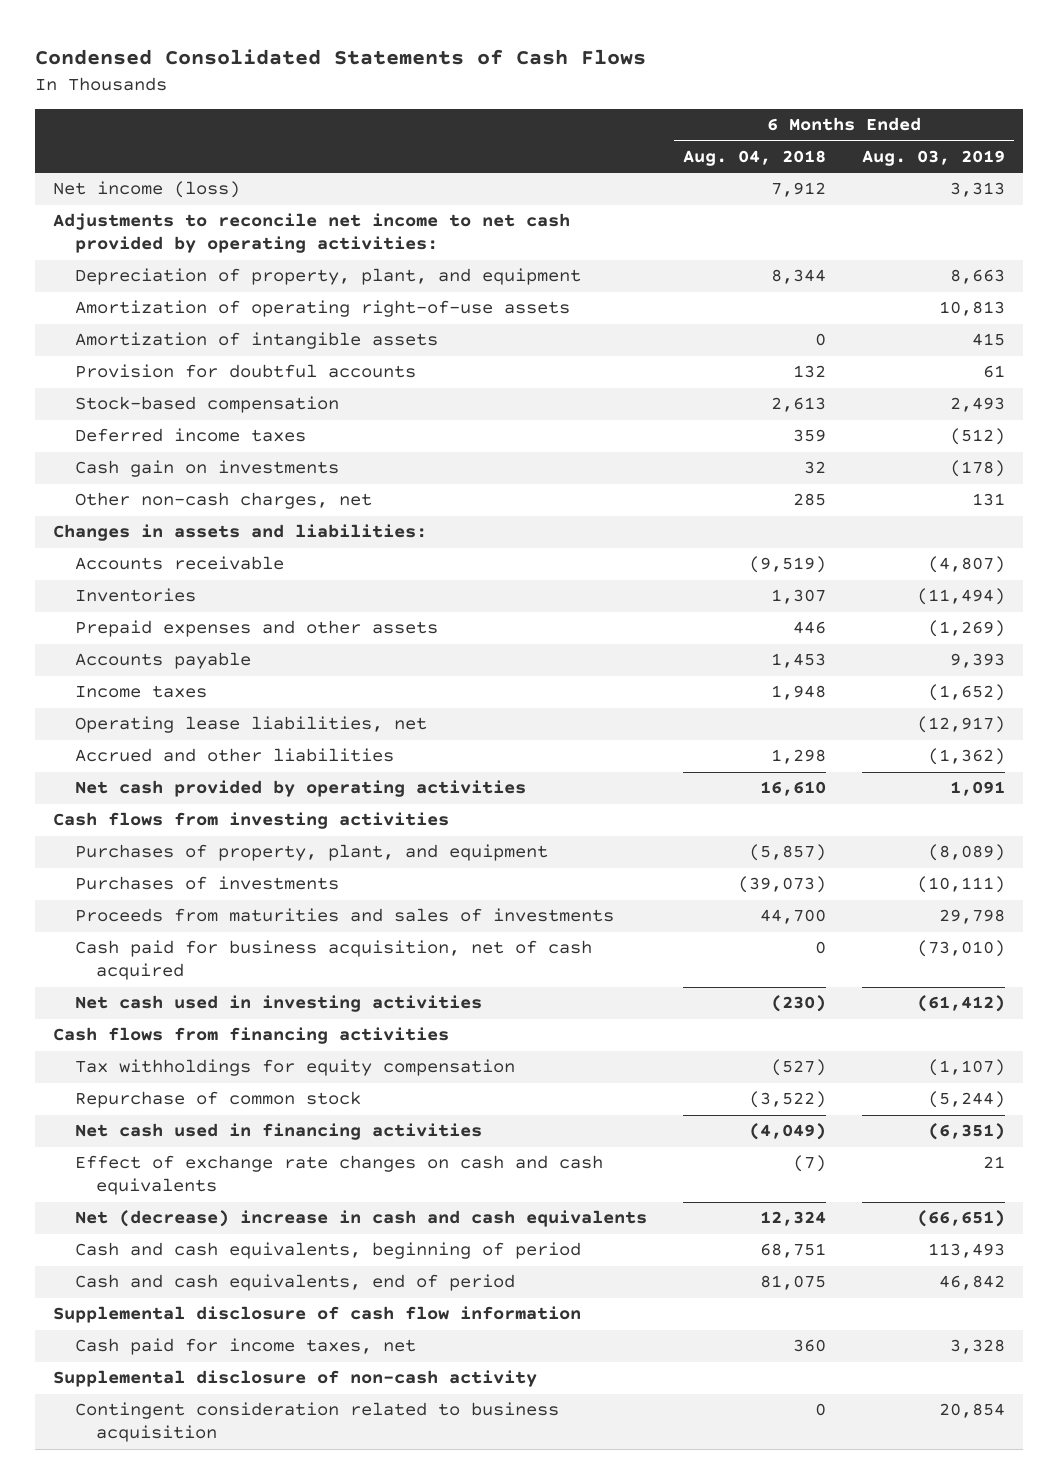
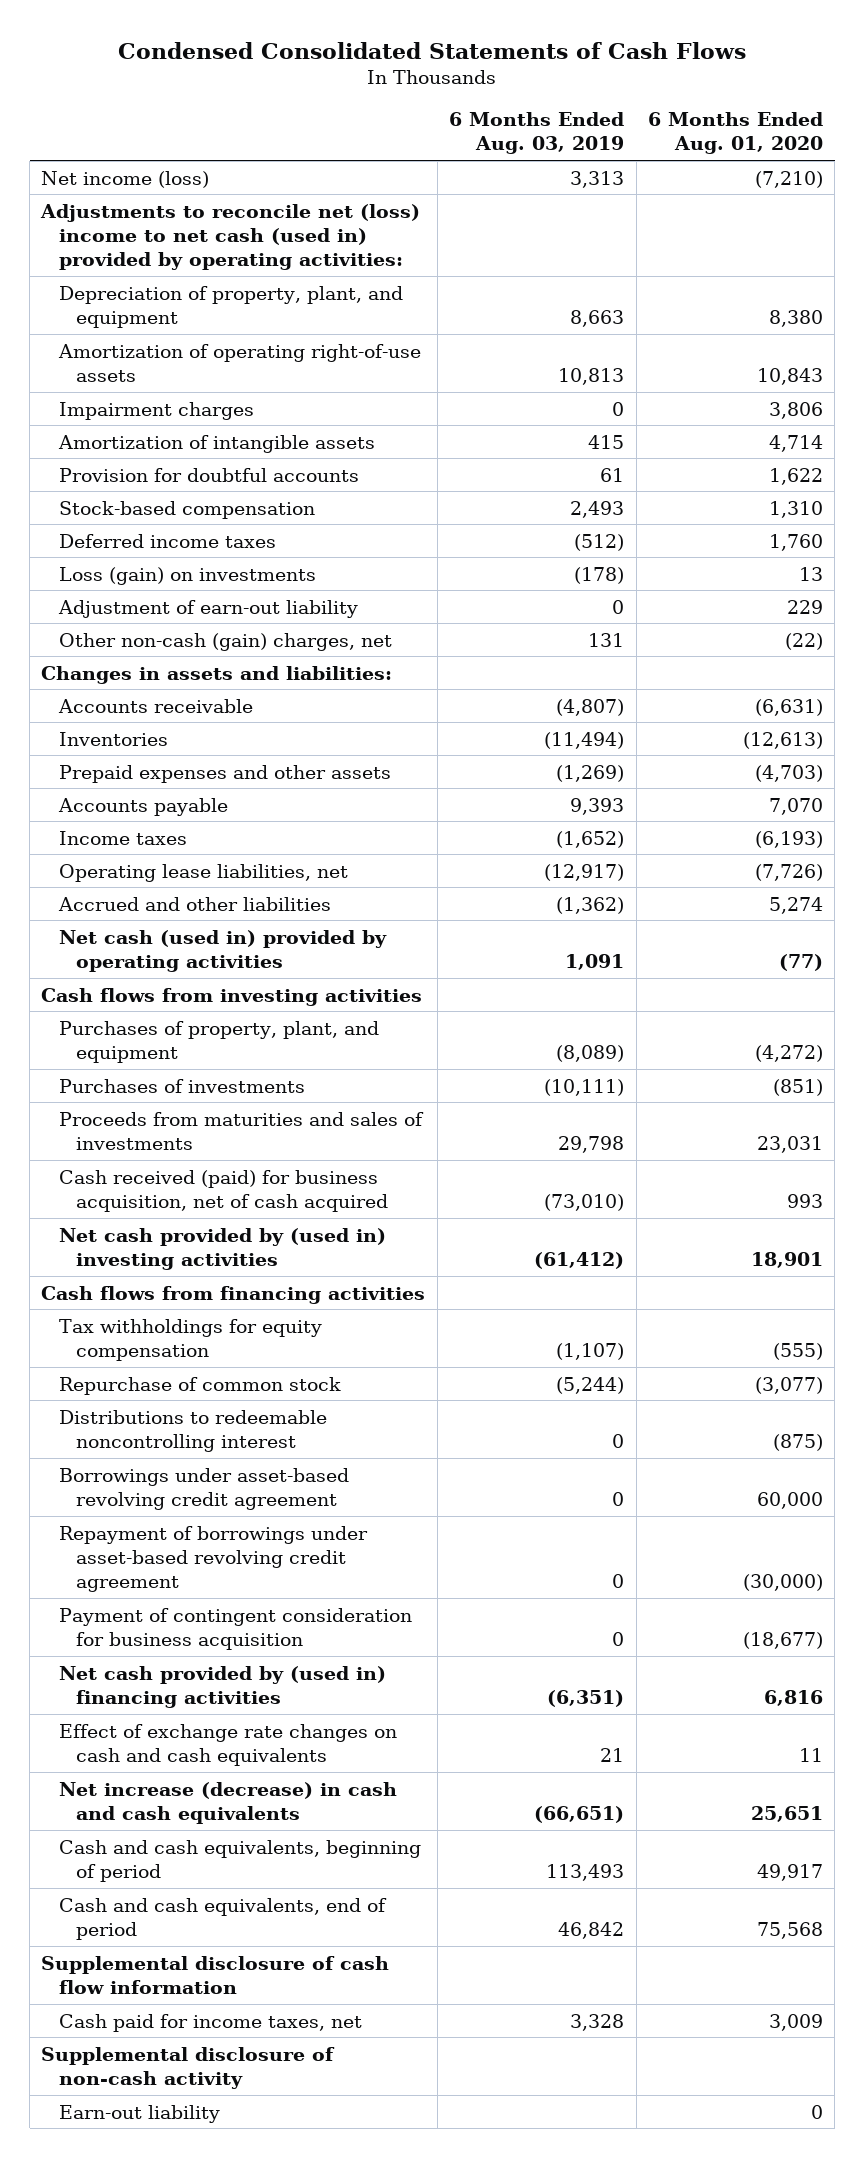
- | 6 Months Ended Aug. 04, 2018 | 6 Months Ended Aug. 03, 2019
+ | 6 Months Ended Aug. 03, 2019 | 6 Months Ended Aug. 01, 2020
- Adjustments to reconcile net income to net cash provided by operating activities:
+ Adjustments to reconcile net (loss) income to net cash (used in) provided by operating activities:
+ Impairment charges | 0 | 3,806
- Cash gain on investments | 32 | (178)
- Other non-cash charges, net | 285 | 131
+ Loss (gain) on investments | (178) | 13
+ Adjustment of earn-out liability | 0 | 229
+ Other non-cash (gain) charges, net | 131 | (22)
- Net cash provided by operating activities | 16,610 | 1,091
+ Net cash (used in) provided by operating activities | 1,091 | (77)
- Cash paid for business acquisition, net of cash acquired | 0 | (73,010)
- Net cash used in investing activities | (230) | (61,412)
+ Cash received (paid) for business acquisition, net of cash acquired | (73,010) | 993
+ Net cash provided by (used in) investing activities | (61,412) | 18,901
- Net cash used in financing activities | (4,049) | (6,351)
+ Distributions to redeemable noncontrolling interest | 0 | (875)
+ Borrowings under asset-based revolving credit agreement | 0 | 60,000
+ Repayment of borrowings under asset-based revolving credit agreement | 0 | (30,000)
+ Payment of contingent consideration for business acquisition | 0 | (18,677)
+ Net cash provided by (used in) financing activities | (6,351) | 6,816
- Net (decrease) increase in cash and cash equivalents | 12,324 | (66,651)
+ Net increase (decrease) in cash and cash equivalents | (66,651) | 25,651
- Contingent consideration related to business acquisition | 0 | 20,854
+ Earn-out liability | | 0

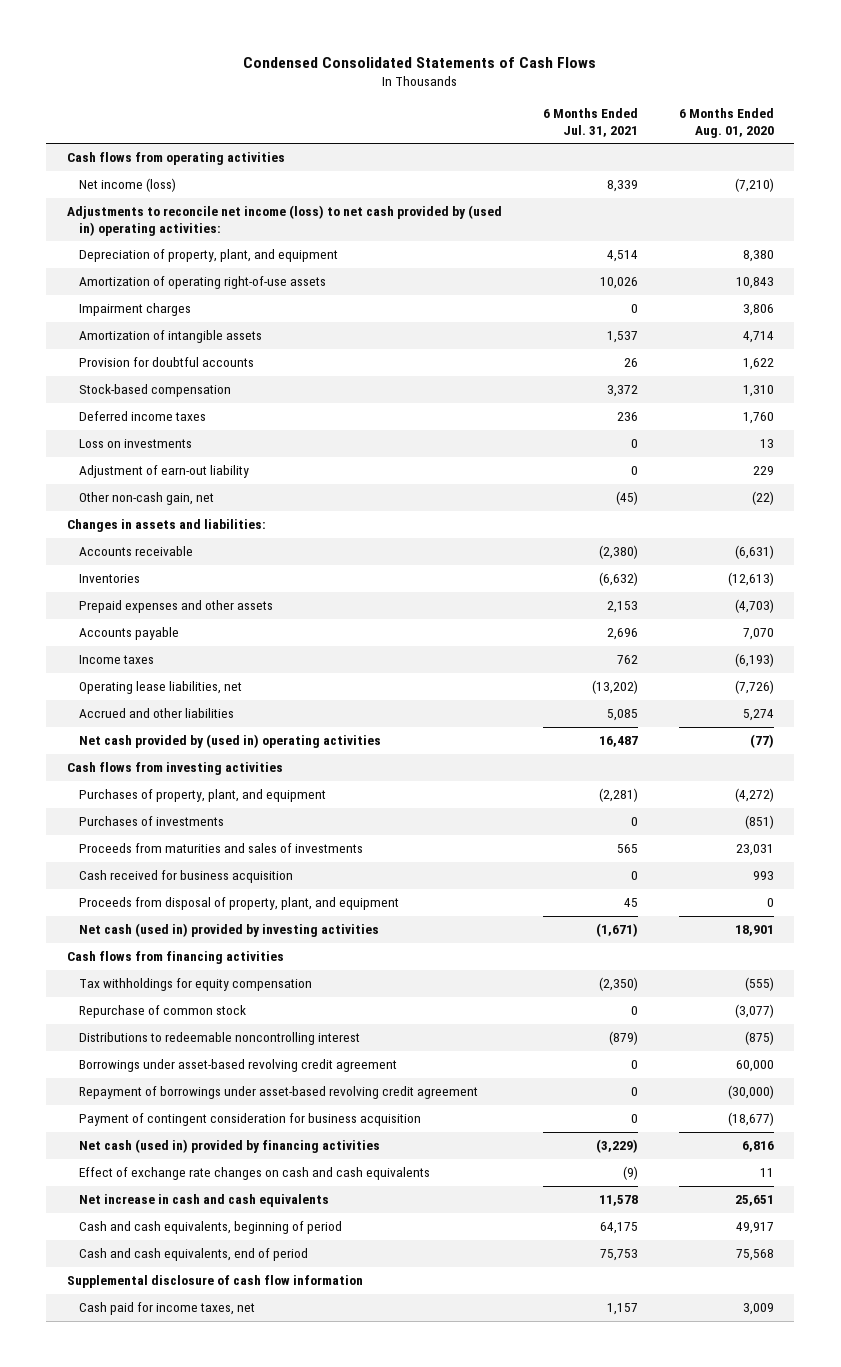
- | 6 Months Ended Aug. 03, 2019 | 6 Months Ended Aug. 01, 2020
+ | 6 Months Ended Jul. 31, 2021 | 6 Months Ended Aug. 01, 2020
+ Cash flows from operating activities
- Adjustments to reconcile net (loss) income to net cash (used in) provided by operating activities:
+ Adjustments to reconcile net income (loss) to net cash provided by (used in) operating activities:
- Loss (gain) on investments | (178) | 13
+ Loss on investments | 0 | 13
- Other non-cash (gain) charges, net | 131 | (22)
+ Other non-cash gain, net | (45) | (22)
- Net cash (used in) provided by operating activities | 1,091 | (77)
+ Net cash provided by (used in) operating activities | 16,487 | (77)
- Cash received (paid) for business acquisition, net of cash acquired | (73,010) | 993
- Net cash provided by (used in) investing activities | (61,412) | 18,901
+ Cash received for business acquisition | 0 | 993
+ Proceeds from disposal of property, plant, and equipment | 45 | 0
+ Net cash (used in) provided by investing activities | (1,671) | 18,901
- Net cash provided by (used in) financing activities | (6,351) | 6,816
+ Net cash (used in) provided by financing activities | (3,229) | 6,816
- Net increase (decrease) in cash and cash equivalents | (66,651) | 25,651
+ Net increase in cash and cash equivalents | 11,578 | 25,651
- Supplemental disclosure of non-cash activity
- Earn-out liability | | 0

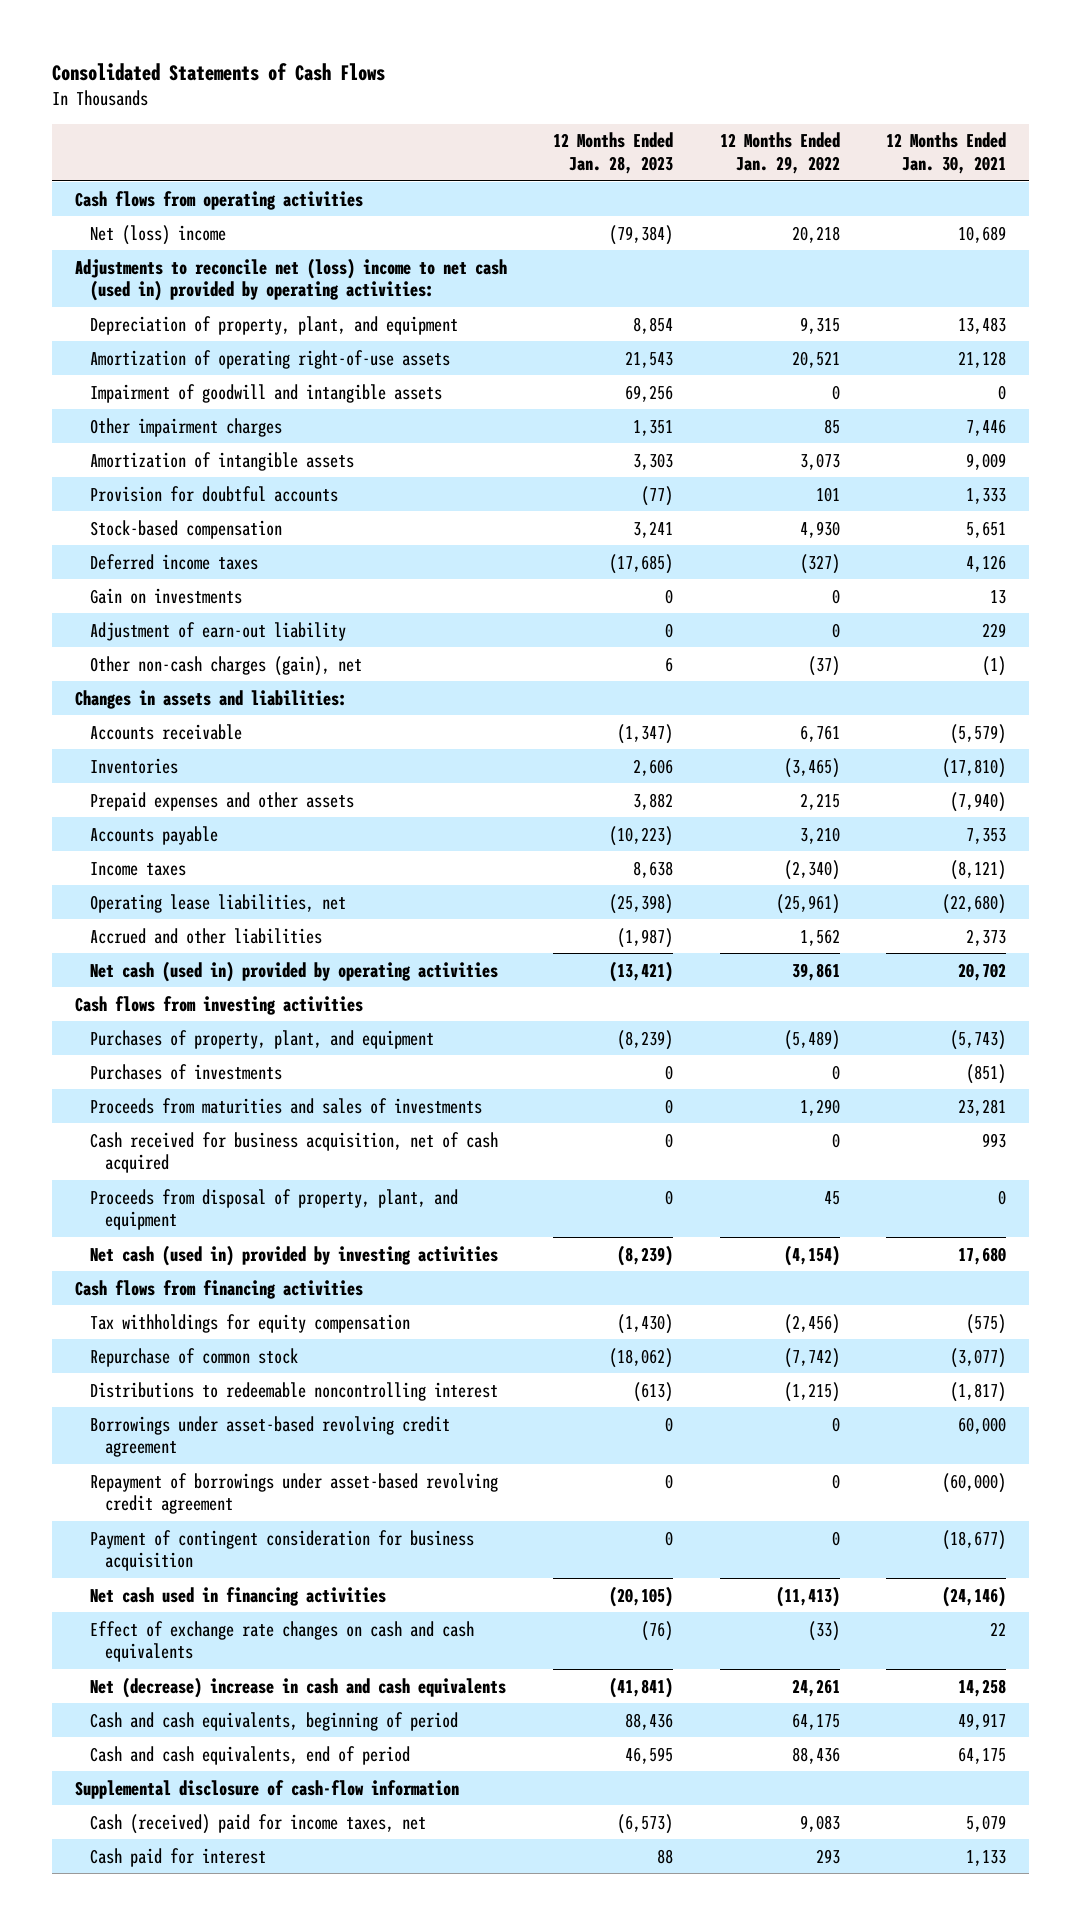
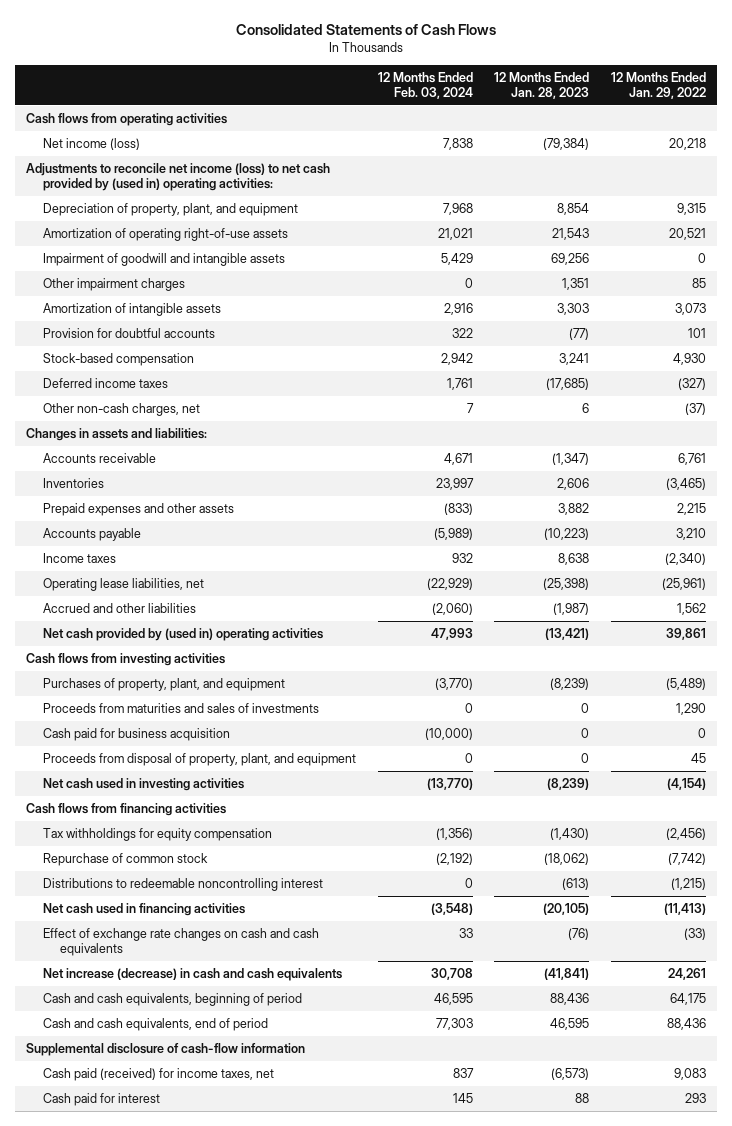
- | 12 Months Ended Jan. 28, 2023 | 12 Months Ended Jan. 29, 2022 | 12 Months Ended Jan. 30, 2021
+ | 12 Months Ended Feb. 03, 2024 | 12 Months Ended Jan. 28, 2023 | 12 Months Ended Jan. 29, 2022
- Net (loss) income | (79,384) | 20,218 | 10,689
- Adjustments to reconcile net (loss) income to net cash (used in) provided by operating activities:
+ Net income (loss) | 7,838 | (79,384) | 20,218
+ Adjustments to reconcile net income (loss) to net cash provided by (used in) operating activities:
- Gain on investments | 0 | 0 | 13
- Adjustment of earn-out liability | 0 | 0 | 229
- Other non-cash charges (gain), net | 6 | (37) | (1)
+ Other non-cash charges, net | 7 | 6 | (37)
- Net cash (used in) provided by operating activities | (13,421) | 39,861 | 20,702
+ Net cash provided by (used in) operating activities | 47,993 | (13,421) | 39,861
- Purchases of investments | 0 | 0 | (851)
- Cash received for business acquisition, net of cash acquired | 0 | 0 | 993
+ Cash paid for business acquisition | (10,000) | 0 | 0
- Net cash (used in) provided by investing activities | (8,239) | (4,154) | 17,680
+ Net cash used in investing activities | (13,770) | (8,239) | (4,154)
- Borrowings under asset-based revolving credit agreement | 0 | 0 | 60,000
- Repayment of borrowings under asset-based revolving credit agreement | 0 | 0 | (60,000)
- Payment of contingent consideration for business acquisition | 0 | 0 | (18,677)
- Net (decrease) increase in cash and cash equivalents | (41,841) | 24,261 | 14,258
+ Net increase (decrease) in cash and cash equivalents | 30,708 | (41,841) | 24,261
- Cash (received) paid for income taxes, net | (6,573) | 9,083 | 5,079
+ Cash paid (received) for income taxes, net | 837 | (6,573) | 9,083

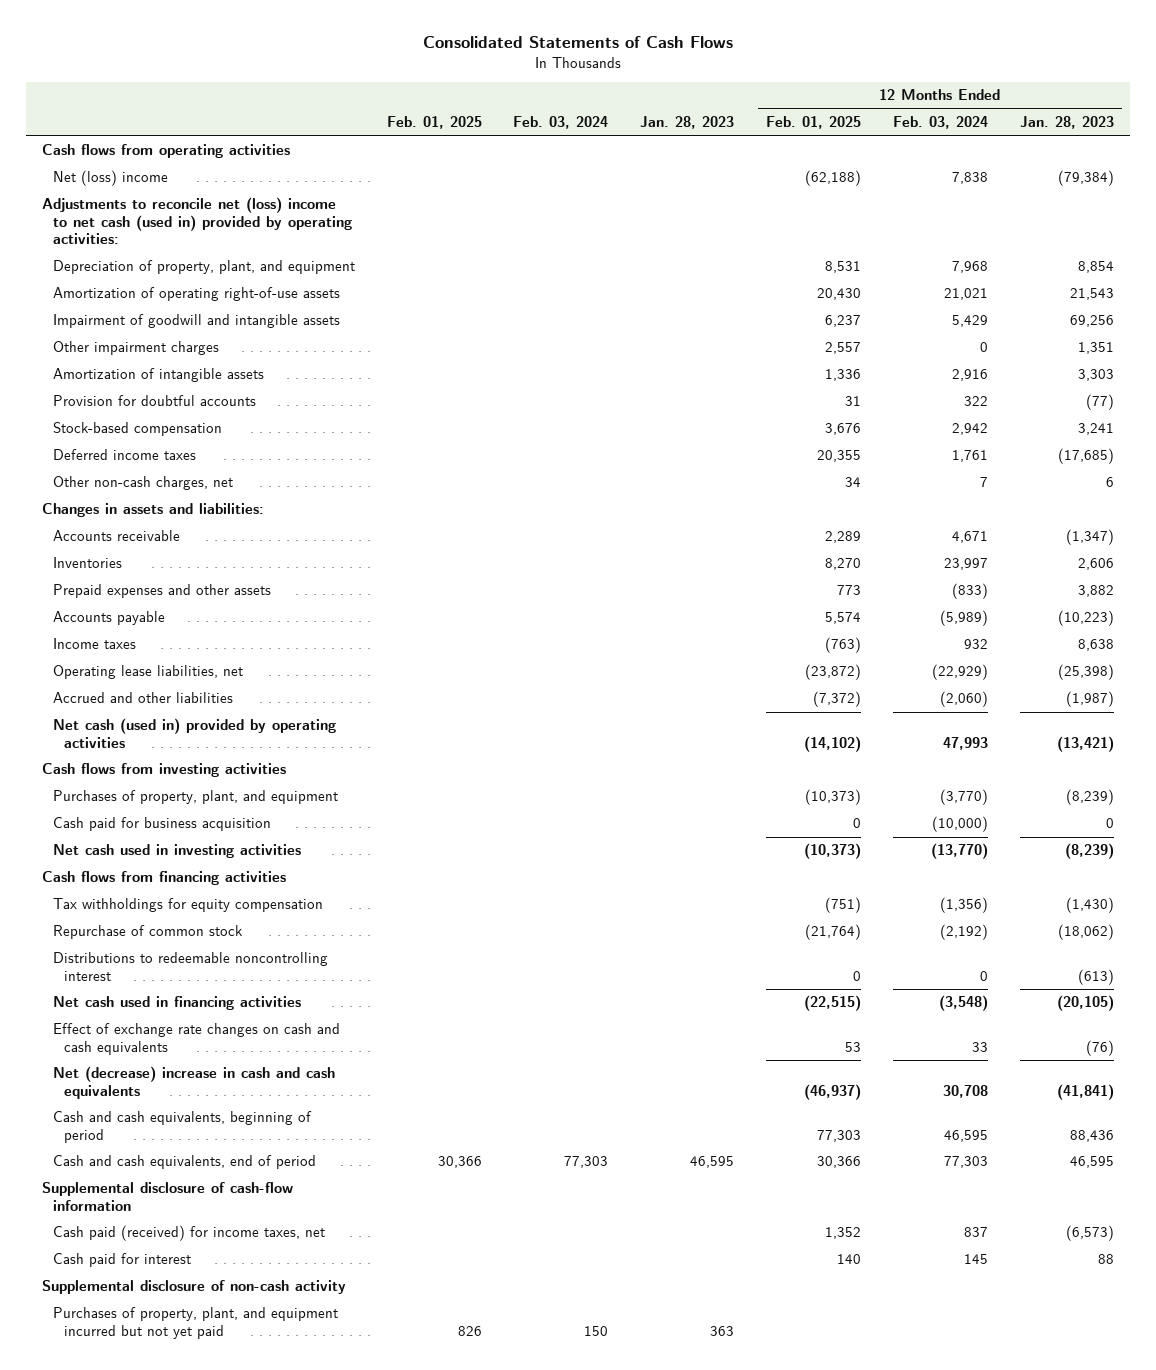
- | 12 Months Ended Feb. 03, 2024 | 12 Months Ended Jan. 28, 2023 | 12 Months Ended Jan. 29, 2022
+ | Feb. 01, 2025 | Feb. 03, 2024 | Jan. 28, 2023 | 12 Months Ended Feb. 01, 2025 | 12 Months Ended Feb. 03, 2024 | 12 Months Ended Jan. 28, 2023
- Net income (loss) | 7,838 | (79,384) | 20,218
- Adjustments to reconcile net income (loss) to net cash provided by (used in) operating activities:
+ Net (loss) income | | | | (62,188) | 7,838 | (79,384)
+ Adjustments to reconcile net (loss) income to net cash (used in) provided by operating activities:
- Net cash provided by (used in) operating activities | 47,993 | (13,421) | 39,861
+ Net cash (used in) provided by operating activities | | | | (14,102) | 47,993 | (13,421)
- Proceeds from maturities and sales of investments | 0 | 0 | 1,290
- Proceeds from disposal of property, plant, and equipment | 0 | 0 | 45
- Net increase (decrease) in cash and cash equivalents | 30,708 | (41,841) | 24,261
+ Net (decrease) increase in cash and cash equivalents | | | | (46,937) | 30,708 | (41,841)
+ Supplemental disclosure of non-cash activity
+ Purchases of property, plant, and equipment incurred but not yet paid | 826 | 150 | 363 | | |

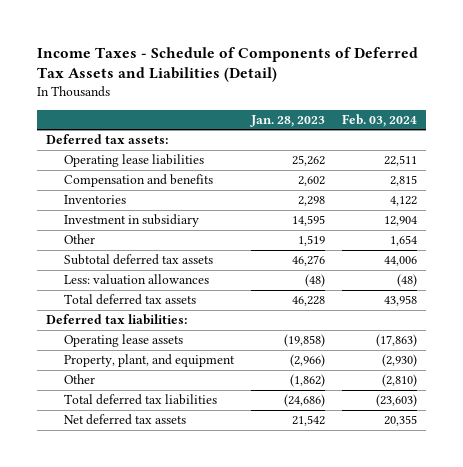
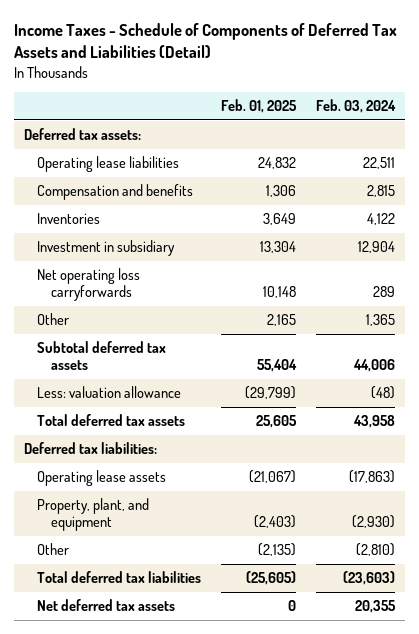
- | Jan. 28, 2023 | Feb. 03, 2024
+ | Feb. 01, 2025 | Feb. 03, 2024
- Other | 1,519 | 1,654
+ Net operating loss carryforwards | 10,148 | 289
+ Other | 2,165 | 1,365
- Less: valuation allowances | (48) | (48)
+ Less: valuation allowance | (29,799) | (48)

